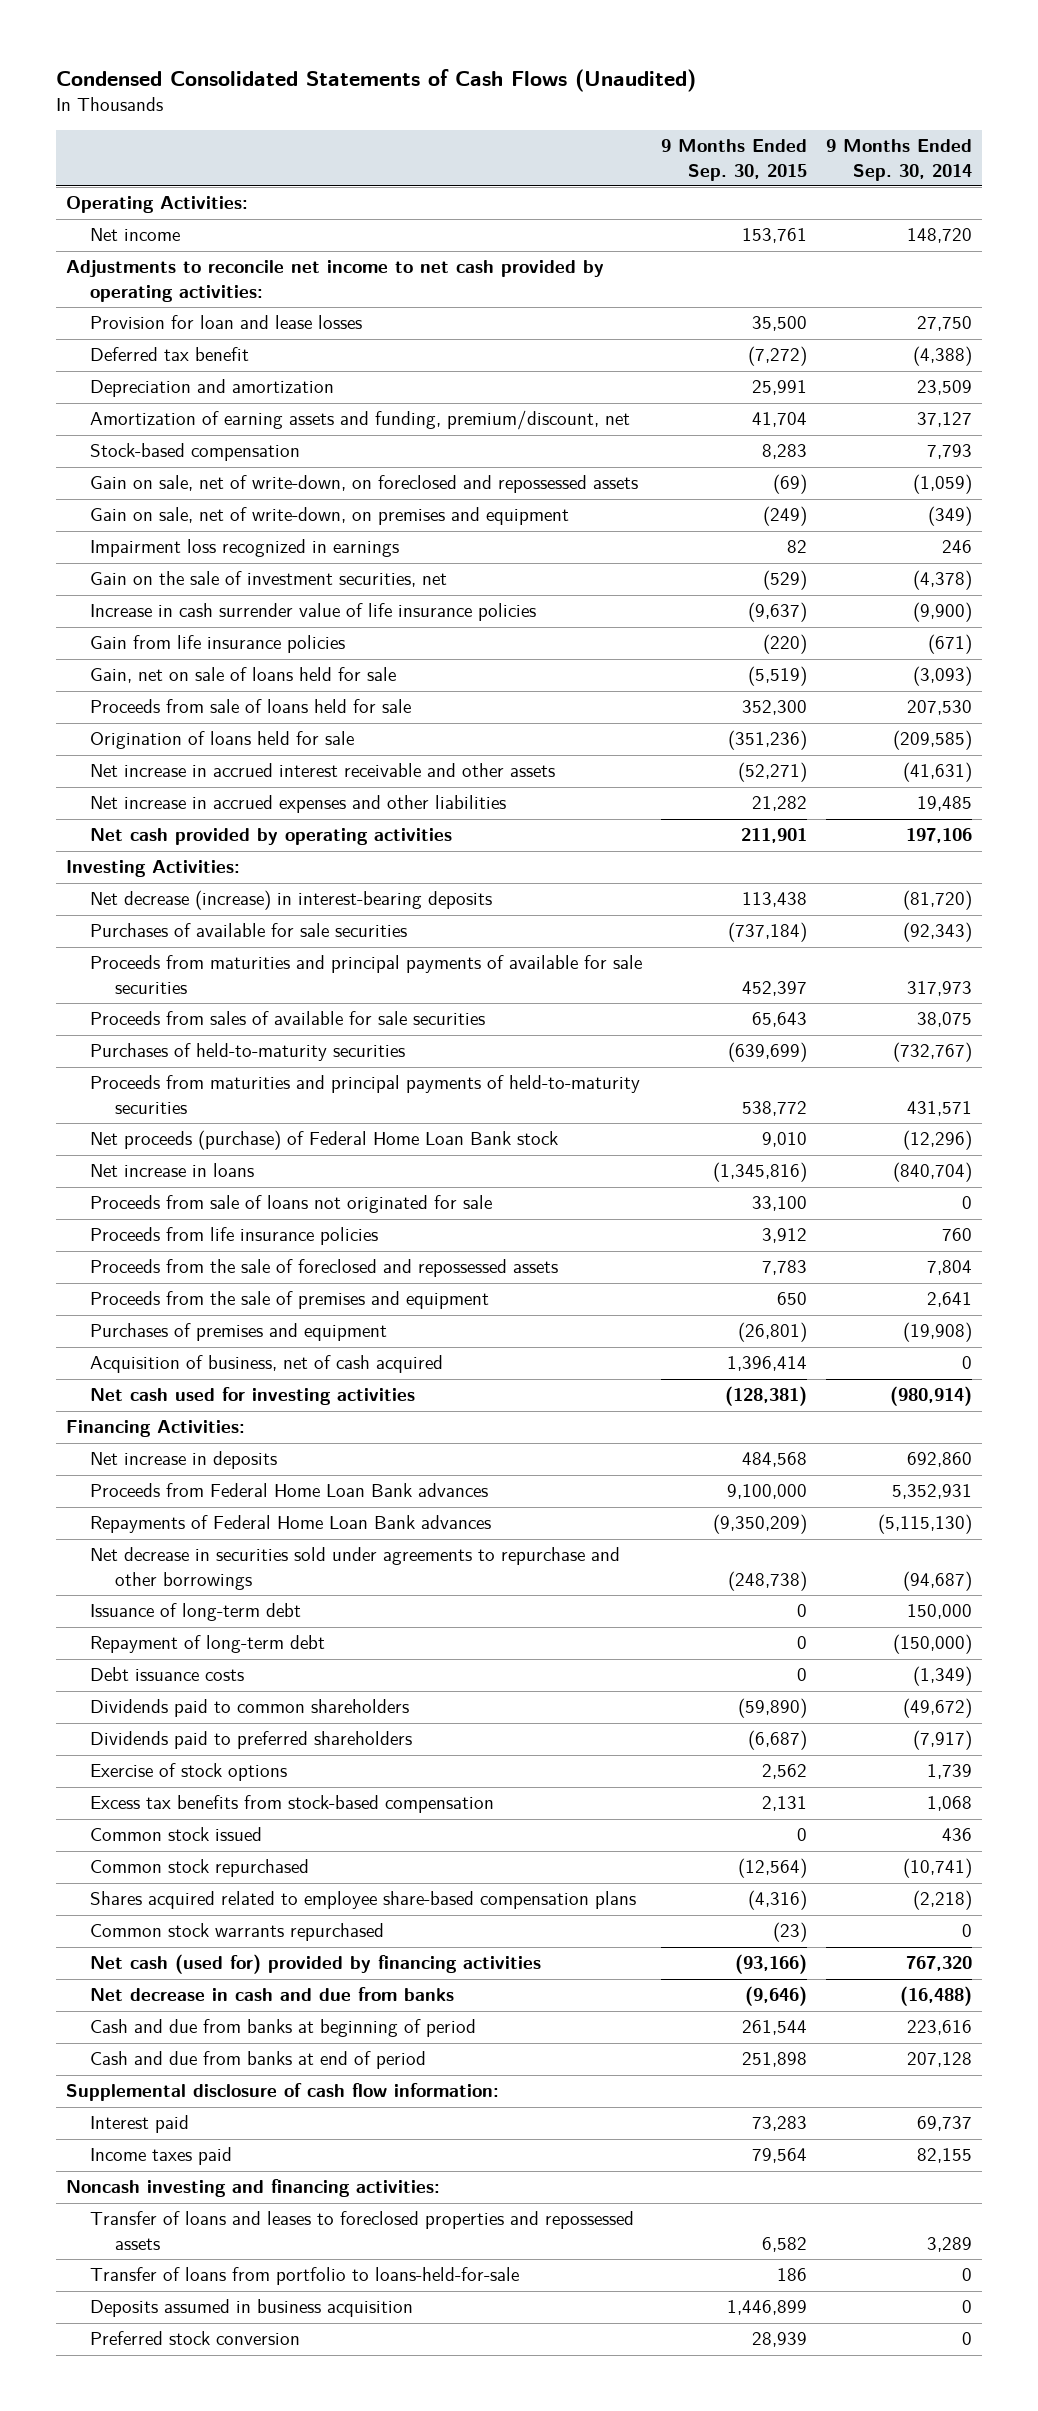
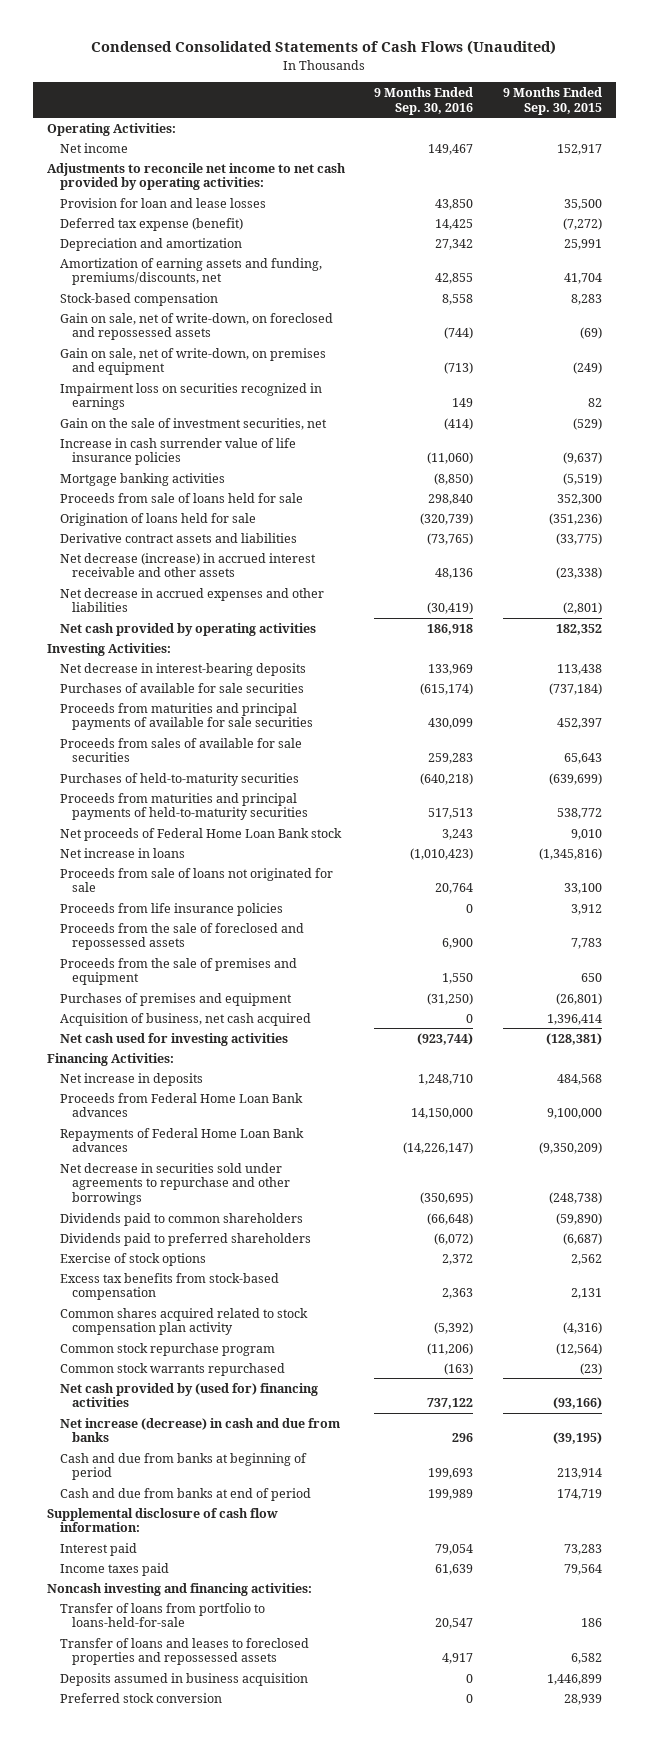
- | 9 Months Ended Sep. 30, 2015 | 9 Months Ended Sep. 30, 2014
+ | 9 Months Ended Sep. 30, 2016 | 9 Months Ended Sep. 30, 2015
- Net income | 153,761 | 148,720
+ Net income | 149,467 | 152,917
- Deferred tax benefit | (7,272) | (4,388)
+ Deferred tax expense (benefit) | 14,425 | (7,272)
- Amortization of earning assets and funding, premium/discount, net | 41,704 | 37,127
+ Amortization of earning assets and funding, premiums/discounts, net | 42,855 | 41,704
- Impairment loss recognized in earnings | 82 | 246
+ Impairment loss on securities recognized in earnings | 149 | 82
- Gain from life insurance policies | (220) | (671)
- Gain, net on sale of loans held for sale | (5,519) | (3,093)
+ Mortgage banking activities | (8,850) | (5,519)
- Net increase in accrued interest receivable and other assets | (52,271) | (41,631)
- Net increase in accrued expenses and other liabilities | 21,282 | 19,485
- Net cash provided by operating activities | 211,901 | 197,106
+ Derivative contract assets and liabilities | (73,765) | (33,775)
+ Net decrease (increase) in accrued interest receivable and other assets | 48,136 | (23,338)
+ Net decrease in accrued expenses and other liabilities | (30,419) | (2,801)
+ Net cash provided by operating activities | 186,918 | 182,352
- Net decrease (increase) in interest-bearing deposits | 113,438 | (81,720)
+ Net decrease in interest-bearing deposits | 133,969 | 113,438
- Net proceeds (purchase) of Federal Home Loan Bank stock | 9,010 | (12,296)
+ Net proceeds of Federal Home Loan Bank stock | 3,243 | 9,010
- Acquisition of business, net of cash acquired | 1,396,414 | 0
+ Acquisition of business, net cash acquired | 0 | 1,396,414
- Issuance of long-term debt | 0 | 150,000
- Repayment of long-term debt | 0 | (150,000)
- Debt issuance costs | 0 | (1,349)
- Common stock issued | 0 | 436
- Common stock repurchased | (12,564) | (10,741)
- Shares acquired related to employee share-based compensation plans | (4,316) | (2,218)
+ Common shares acquired related to stock compensation plan activity | (5,392) | (4,316)
+ Common stock repurchase program | (11,206) | (12,564)
- Net cash (used for) provided by financing activities | (93,166) | 767,320
- Net decrease in cash and due from banks | (9,646) | (16,488)
- Cash and due from banks at beginning of period | 261,544 | 223,616
- Cash and due from banks at end of period | 251,898 | 207,128
+ Net cash provided by (used for) financing activities | 737,122 | (93,166)
+ Net increase (decrease) in cash and due from banks | 296 | (39,195)
+ Cash and due from banks at beginning of period | 199,693 | 213,914
+ Cash and due from banks at end of period | 199,989 | 174,719
moved down: Transfer of loans and leases to foreclosed properties and repossessed assets | 4,917 | 6,582

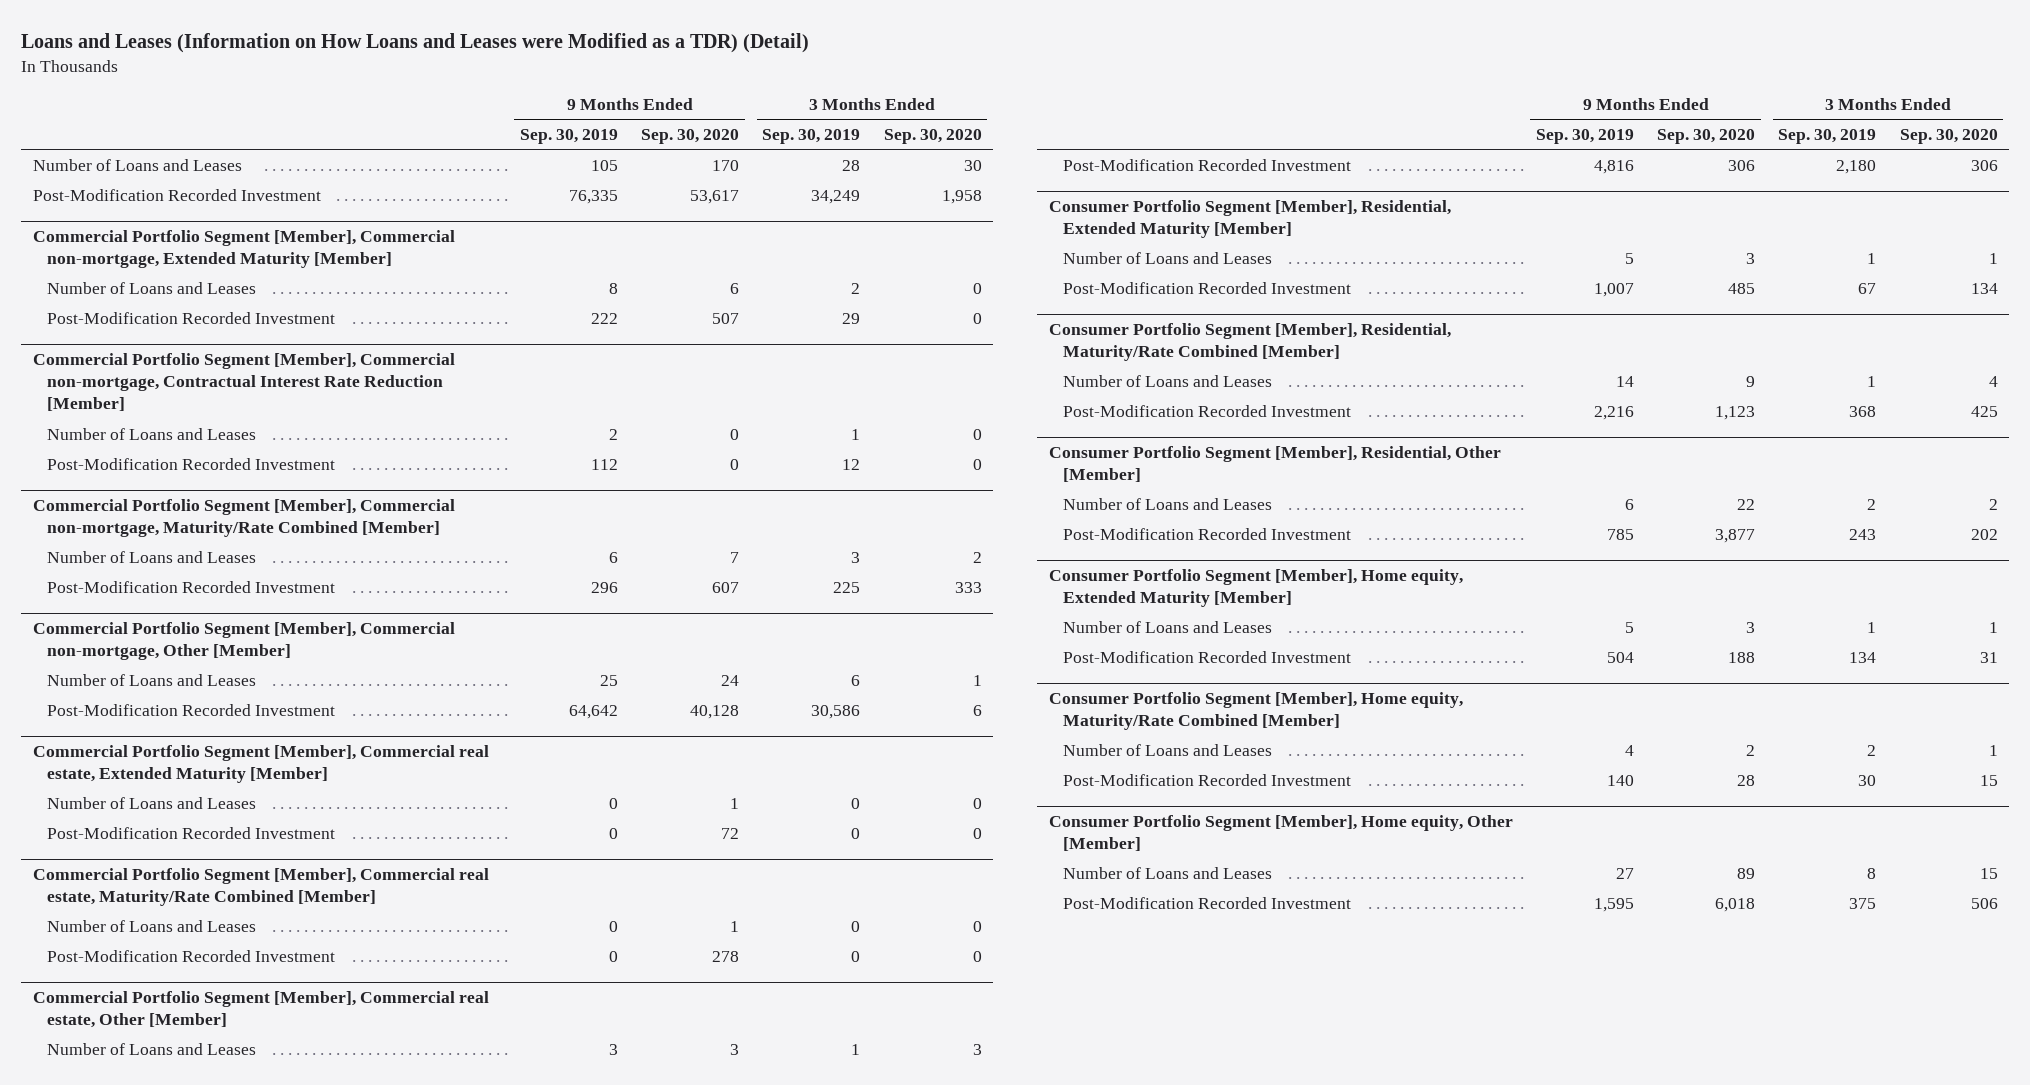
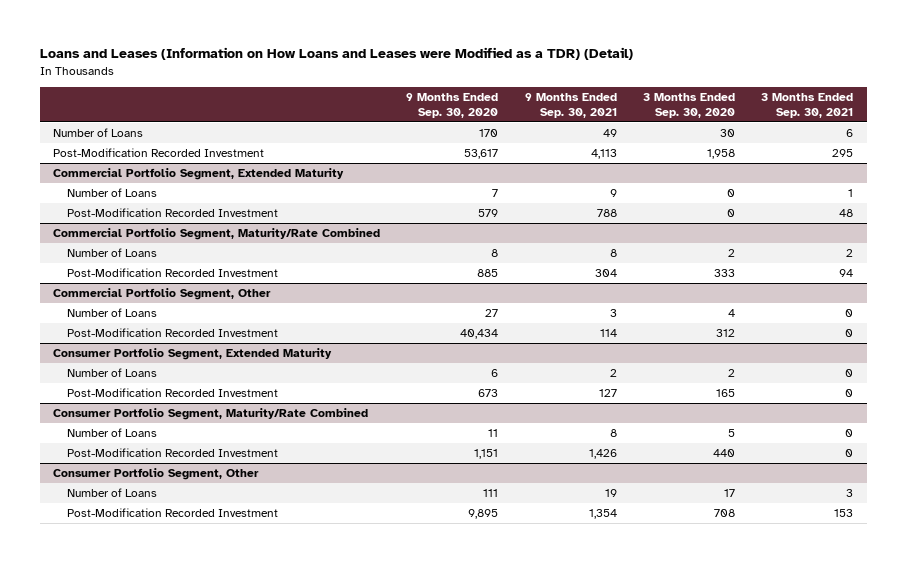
- | 9 Months Ended Sep. 30, 2019 | 9 Months Ended Sep. 30, 2020 | 3 Months Ended Sep. 30, 2019 | 3 Months Ended Sep. 30, 2020
+ | 9 Months Ended Sep. 30, 2020 | 9 Months Ended Sep. 30, 2021 | 3 Months Ended Sep. 30, 2020 | 3 Months Ended Sep. 30, 2021
- Number of Loans and Leases | 105 | 170 | 28 | 30
+ Number of Loans | 170 | 49 | 30 | 6
- Commercial Portfolio Segment [Member], Commercial non-mortgage, Extended Maturity [Member]
- Number of Loans and Leases | 8 | 6 | 2 | 0
- Post-Modification Recorded Investment | 222 | 507 | 29 | 0
- Commercial Portfolio Segment [Member], Commercial non-mortgage, Contractual Interest Rate Reduction [Member]
- Number of Loans and Leases | 2 | 0 | 1 | 0
- Post-Modification Recorded Investment | 112 | 0 | 12 | 0
- Commercial Portfolio Segment [Member], Commercial non-mortgage, Maturity/Rate Combined [Member]
- Number of Loans and Leases | 6 | 7 | 3 | 2
- Post-Modification Recorded Investment | 296 | 607 | 225 | 333
- Commercial Portfolio Segment [Member], Commercial non-mortgage, Other [Member]
- Number of Loans and Leases | 25 | 24 | 6 | 1
- Post-Modification Recorded Investment | 64,642 | 40,128 | 30,586 | 6
- Commercial Portfolio Segment [Member], Commercial real estate, Extended Maturity [Member]
- Number of Loans and Leases | 0 | 1 | 0 | 0
- Post-Modification Recorded Investment | 0 | 72 | 0 | 0
- Commercial Portfolio Segment [Member], Commercial real estate, Maturity/Rate Combined [Member]
- Number of Loans and Leases | 0 | 1 | 0 | 0
- Post-Modification Recorded Investment | 0 | 278 | 0 | 0
- Commercial Portfolio Segment [Member], Commercial real estate, Other [Member]
- Number of Loans and Leases | 3 | 3 | 1 | 3
- Post-Modification Recorded Investment | 4,816 | 306 | 2,180 | 306
- Consumer Portfolio Segment [Member], Residential, Extended Maturity [Member]
- Number of Loans and Leases | 5 | 3 | 1 | 1
- Post-Modification Recorded Investment | 1,007 | 485 | 67 | 134
- Consumer Portfolio Segment [Member], Residential, Maturity/Rate Combined [Member]
- Number of Loans and Leases | 14 | 9 | 1 | 4
- Post-Modification Recorded Investment | 2,216 | 1,123 | 368 | 425
- Consumer Portfolio Segment [Member], Residential, Other [Member]
- Number of Loans and Leases | 6 | 22 | 2 | 2
- Post-Modification Recorded Investment | 785 | 3,877 | 243 | 202
- Consumer Portfolio Segment [Member], Home equity, Extended Maturity [Member]
- Number of Loans and Leases | 5 | 3 | 1 | 1
- Post-Modification Recorded Investment | 504 | 188 | 134 | 31
- Consumer Portfolio Segment [Member], Home equity, Maturity/Rate Combined [Member]
- Number of Loans and Leases | 4 | 2 | 2 | 1
- Post-Modification Recorded Investment | 140 | 28 | 30 | 15
- Consumer Portfolio Segment [Member], Home equity, Other [Member]
- Number of Loans and Leases | 27 | 89 | 8 | 15
- Post-Modification Recorded Investment | 1,595 | 6,018 | 375 | 506
+ Commercial Portfolio Segment, Extended Maturity
+ Number of Loans | 7 | 9 | 0 | 1
+ Post-Modification Recorded Investment | 579 | 788 | 0 | 48
+ Commercial Portfolio Segment, Maturity/Rate Combined
+ Number of Loans | 8 | 8 | 2 | 2
+ Post-Modification Recorded Investment | 885 | 304 | 333 | 94
+ Commercial Portfolio Segment, Other
+ Number of Loans | 27 | 3 | 4 | 0
+ Post-Modification Recorded Investment | 40,434 | 114 | 312 | 0
+ Consumer Portfolio Segment, Extended Maturity
+ Number of Loans | 6 | 2 | 2 | 0
+ Post-Modification Recorded Investment | 673 | 127 | 165 | 0
+ Consumer Portfolio Segment, Maturity/Rate Combined
+ Number of Loans | 11 | 8 | 5 | 0
+ Post-Modification Recorded Investment | 1,151 | 1,426 | 440 | 0
+ Consumer Portfolio Segment, Other
+ Number of Loans | 111 | 19 | 17 | 3
+ Post-Modification Recorded Investment | 9,895 | 1,354 | 708 | 153

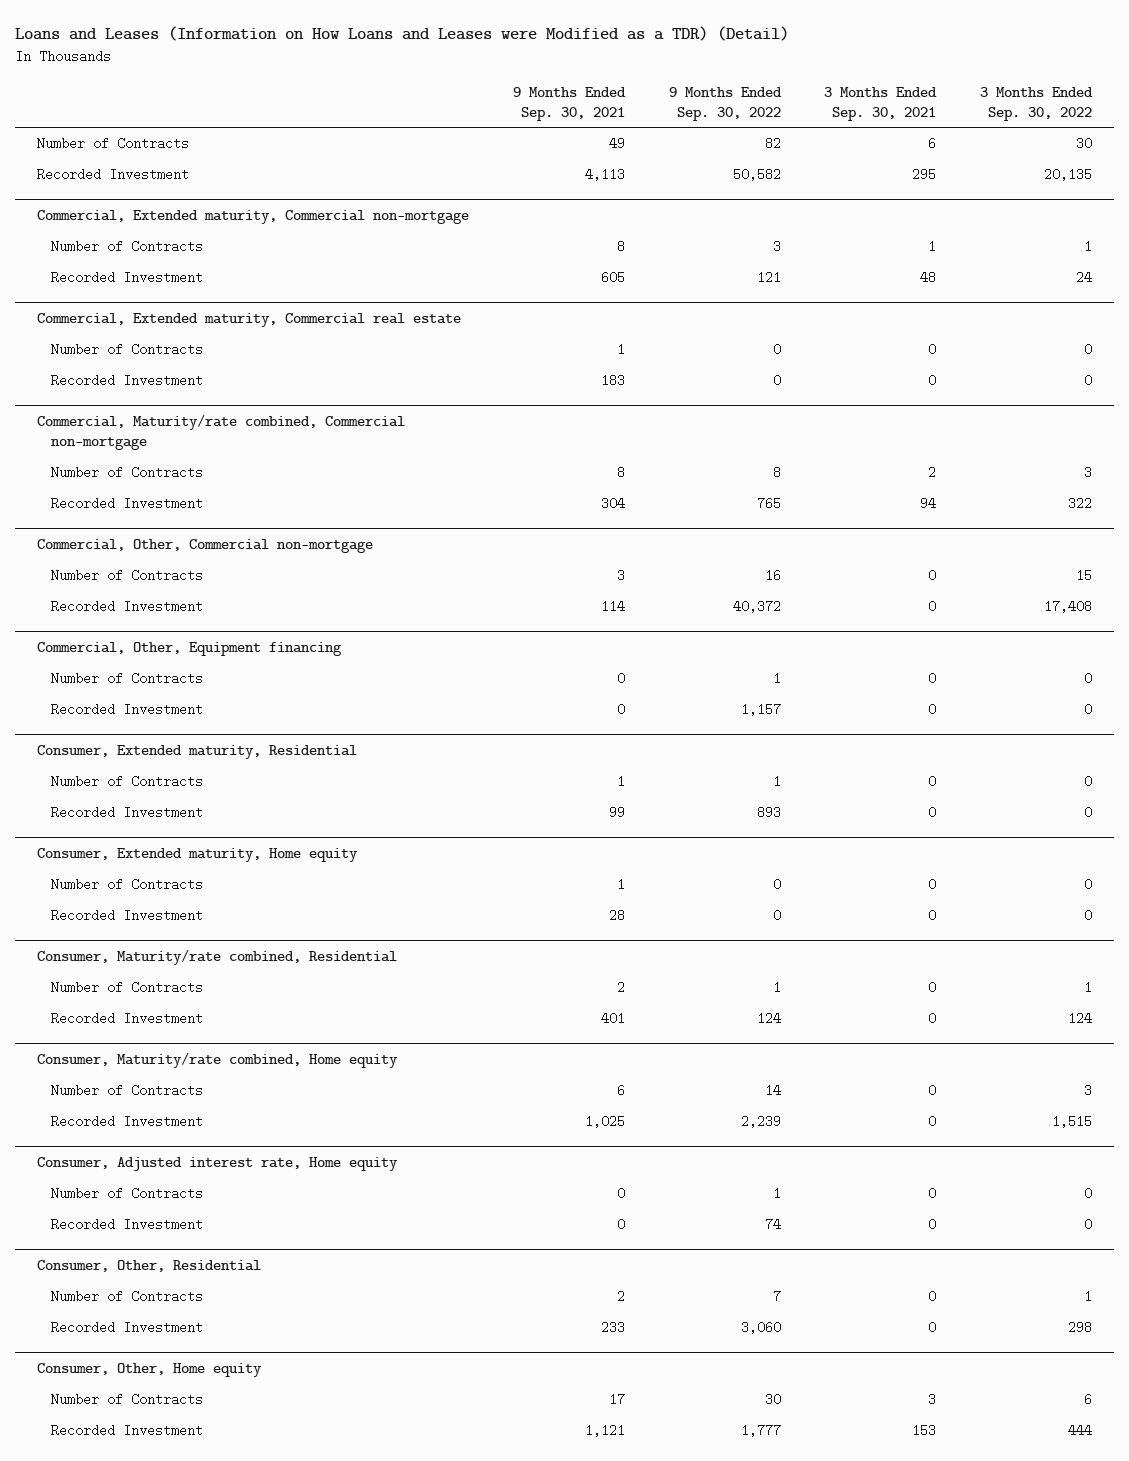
- | 9 Months Ended Sep. 30, 2020 | 9 Months Ended Sep. 30, 2021 | 3 Months Ended Sep. 30, 2020 | 3 Months Ended Sep. 30, 2021
+ | 9 Months Ended Sep. 30, 2021 | 9 Months Ended Sep. 30, 2022 | 3 Months Ended Sep. 30, 2021 | 3 Months Ended Sep. 30, 2022
- Number of Loans | 170 | 49 | 30 | 6
- Post-Modification Recorded Investment | 53,617 | 4,113 | 1,958 | 295
- Commercial Portfolio Segment, Extended Maturity
- Number of Loans | 7 | 9 | 0 | 1
- Post-Modification Recorded Investment | 579 | 788 | 0 | 48
- Commercial Portfolio Segment, Maturity/Rate Combined
- Number of Loans | 8 | 8 | 2 | 2
- Post-Modification Recorded Investment | 885 | 304 | 333 | 94
- Commercial Portfolio Segment, Other
- Number of Loans | 27 | 3 | 4 | 0
- Post-Modification Recorded Investment | 40,434 | 114 | 312 | 0
- Consumer Portfolio Segment, Extended Maturity
- Number of Loans | 6 | 2 | 2 | 0
- Post-Modification Recorded Investment | 673 | 127 | 165 | 0
- Consumer Portfolio Segment, Maturity/Rate Combined
- Number of Loans | 11 | 8 | 5 | 0
- Post-Modification Recorded Investment | 1,151 | 1,426 | 440 | 0
- Consumer Portfolio Segment, Other
- Number of Loans | 111 | 19 | 17 | 3
- Post-Modification Recorded Investment | 9,895 | 1,354 | 708 | 153
+ Number of Contracts | 49 | 82 | 6 | 30
+ Recorded Investment | 4,113 | 50,582 | 295 | 20,135
+ Commercial, Extended maturity, Commercial non-mortgage
+ Number of Contracts | 8 | 3 | 1 | 1
+ Recorded Investment | 605 | 121 | 48 | 24
+ Commercial, Extended maturity, Commercial real estate
+ Number of Contracts | 1 | 0 | 0 | 0
+ Recorded Investment | 183 | 0 | 0 | 0
+ Commercial, Maturity/rate combined, Commercial non-mortgage
+ Number of Contracts | 8 | 8 | 2 | 3
+ Recorded Investment | 304 | 765 | 94 | 322
+ Commercial, Other, Commercial non-mortgage
+ Number of Contracts | 3 | 16 | 0 | 15
+ Recorded Investment | 114 | 40,372 | 0 | 17,408
+ Commercial, Other, Equipment financing
+ Number of Contracts | 0 | 1 | 0 | 0
+ Recorded Investment | 0 | 1,157 | 0 | 0
+ Consumer, Extended maturity, Residential
+ Number of Contracts | 1 | 1 | 0 | 0
+ Recorded Investment | 99 | 893 | 0 | 0
+ Consumer, Extended maturity, Home equity
+ Number of Contracts | 1 | 0 | 0 | 0
+ Recorded Investment | 28 | 0 | 0 | 0
+ Consumer, Maturity/rate combined, Residential
+ Number of Contracts | 2 | 1 | 0 | 1
+ Recorded Investment | 401 | 124 | 0 | 124
+ Consumer, Maturity/rate combined, Home equity
+ Number of Contracts | 6 | 14 | 0 | 3
+ Recorded Investment | 1,025 | 2,239 | 0 | 1,515
+ Consumer, Adjusted interest rate, Home equity
+ Number of Contracts | 0 | 1 | 0 | 0
+ Recorded Investment | 0 | 74 | 0 | 0
+ Consumer, Other, Residential
+ Number of Contracts | 2 | 7 | 0 | 1
+ Recorded Investment | 233 | 3,060 | 0 | 298
+ Consumer, Other, Home equity
+ Number of Contracts | 17 | 30 | 3 | 6
+ Recorded Investment | 1,121 | 1,777 | 153 | 444

